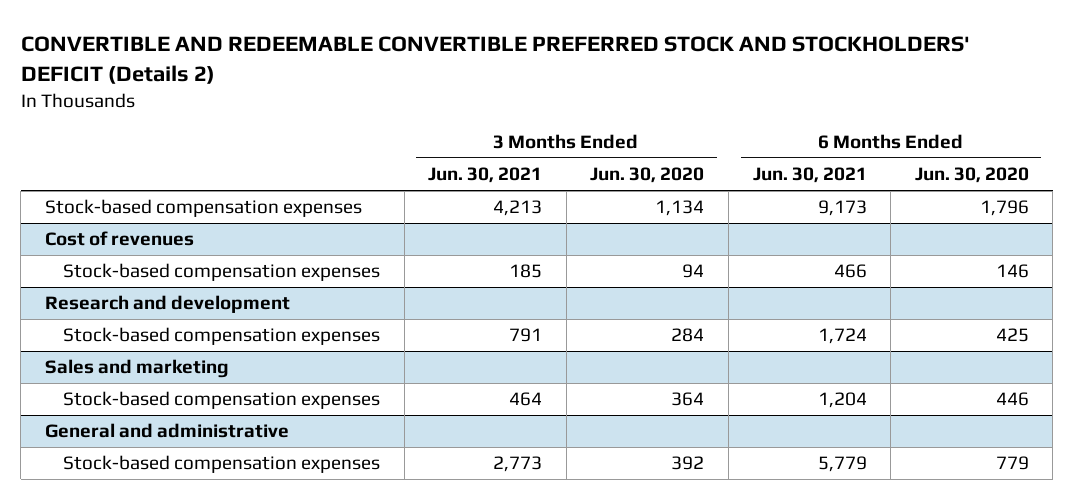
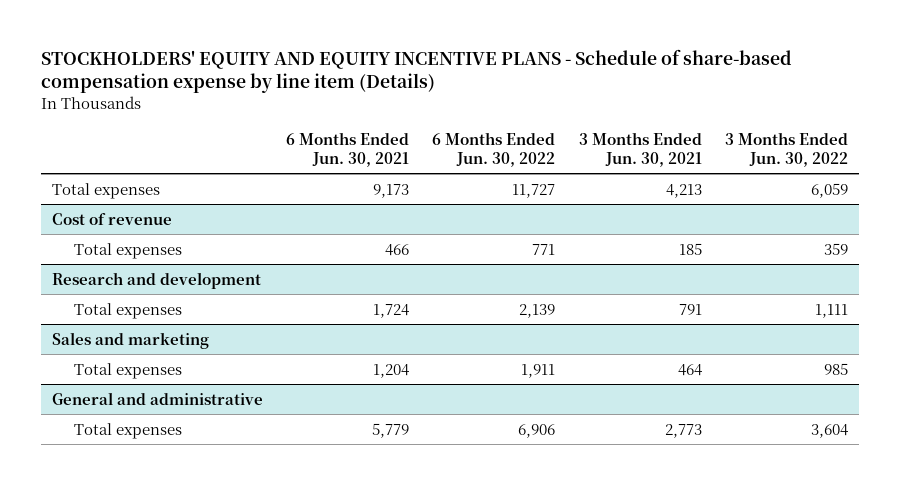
- CONVERTIBLE AND REDEEMABLE CONVERTIBLE PREFERRED STOCK AND STOCKHOLDERS' DEFICIT (Details 2)
+ STOCKHOLDERS' EQUITY AND EQUITY INCENTIVE PLANS - Schedule of share-based compensation expense by line item (Details)
- | 3 Months Ended Jun. 30, 2021 | 3 Months Ended Jun. 30, 2020 | 6 Months Ended Jun. 30, 2021 | 6 Months Ended Jun. 30, 2020
+ | 6 Months Ended Jun. 30, 2021 | 6 Months Ended Jun. 30, 2022 | 3 Months Ended Jun. 30, 2021 | 3 Months Ended Jun. 30, 2022
- Stock-based compensation expenses | 4,213 | 1,134 | 9,173 | 1,796
- Cost of revenues
- Stock-based compensation expenses | 185 | 94 | 466 | 146
+ Total expenses | 9,173 | 11,727 | 4,213 | 6,059
+ Cost of revenue
+ Total expenses | 466 | 771 | 185 | 359
@ Research and development
- Stock-based compensation expenses | 791 | 284 | 1,724 | 425
+ Total expenses | 1,724 | 2,139 | 791 | 1,111
@ Sales and marketing
- Stock-based compensation expenses | 464 | 364 | 1,204 | 446
+ Total expenses | 1,204 | 1,911 | 464 | 985
@ General and administrative
- Stock-based compensation expenses | 2,773 | 392 | 5,779 | 779
+ Total expenses | 5,779 | 6,906 | 2,773 | 3,604

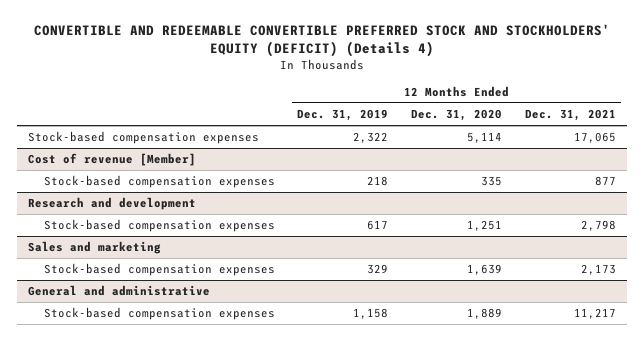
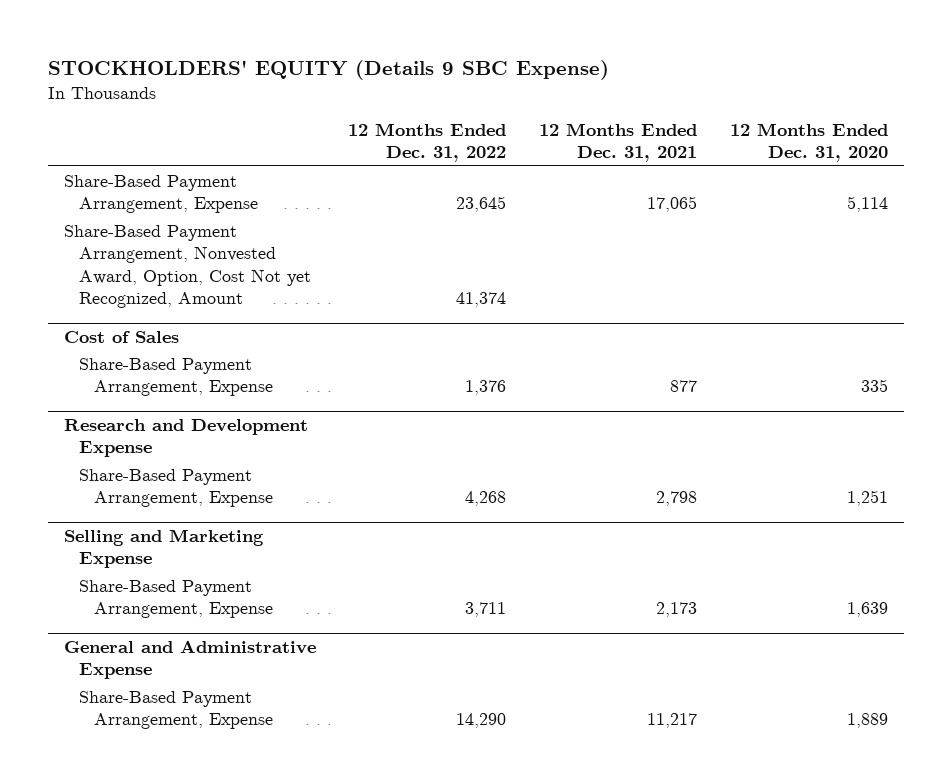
- CONVERTIBLE AND REDEEMABLE CONVERTIBLE PREFERRED STOCK AND STOCKHOLDERS' EQUITY (DEFICIT) (Details 4)
+ STOCKHOLDERS' EQUITY (Details 9 SBC Expense)
- | 12 Months Ended Dec. 31, 2019 | 12 Months Ended Dec. 31, 2020 | 12 Months Ended Dec. 31, 2021
+ | 12 Months Ended Dec. 31, 2022 | 12 Months Ended Dec. 31, 2021 | 12 Months Ended Dec. 31, 2020
- Stock-based compensation expenses | 2,322 | 5,114 | 17,065
- Cost of revenue [Member]
- Stock-based compensation expenses | 218 | 335 | 877
- Research and development
- Stock-based compensation expenses | 617 | 1,251 | 2,798
- Sales and marketing
- Stock-based compensation expenses | 329 | 1,639 | 2,173
- General and administrative
- Stock-based compensation expenses | 1,158 | 1,889 | 11,217
+ Share-Based Payment Arrangement, Expense | 23,645 | 17,065 | 5,114
+ Share-Based Payment Arrangement, Nonvested Award, Option, Cost Not yet Recognized, Amount | 41,374 | |
+ Cost of Sales
+ Share-Based Payment Arrangement, Expense | 1,376 | 877 | 335
+ Research and Development Expense
+ Share-Based Payment Arrangement, Expense | 4,268 | 2,798 | 1,251
+ Selling and Marketing Expense
+ Share-Based Payment Arrangement, Expense | 3,711 | 2,173 | 1,639
+ General and Administrative Expense
+ Share-Based Payment Arrangement, Expense | 14,290 | 11,217 | 1,889

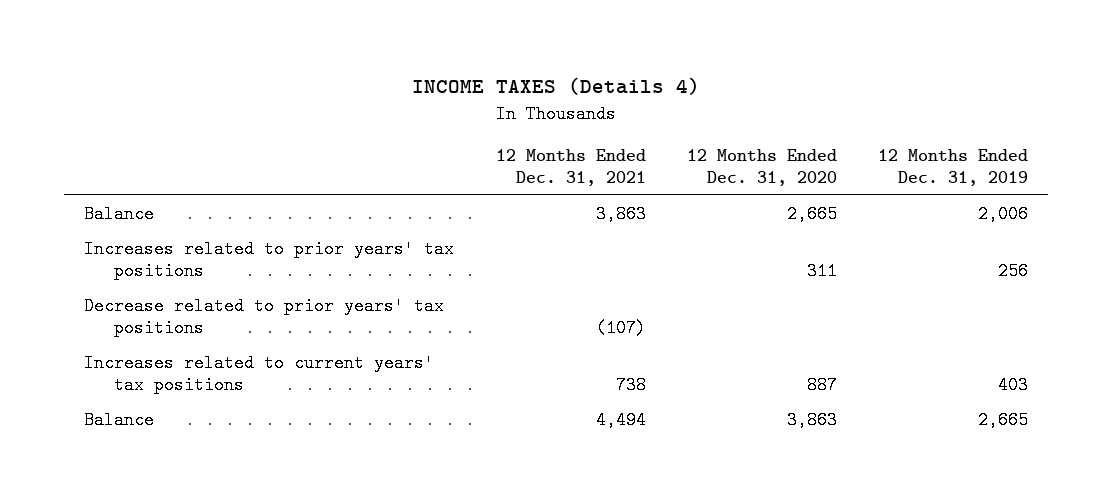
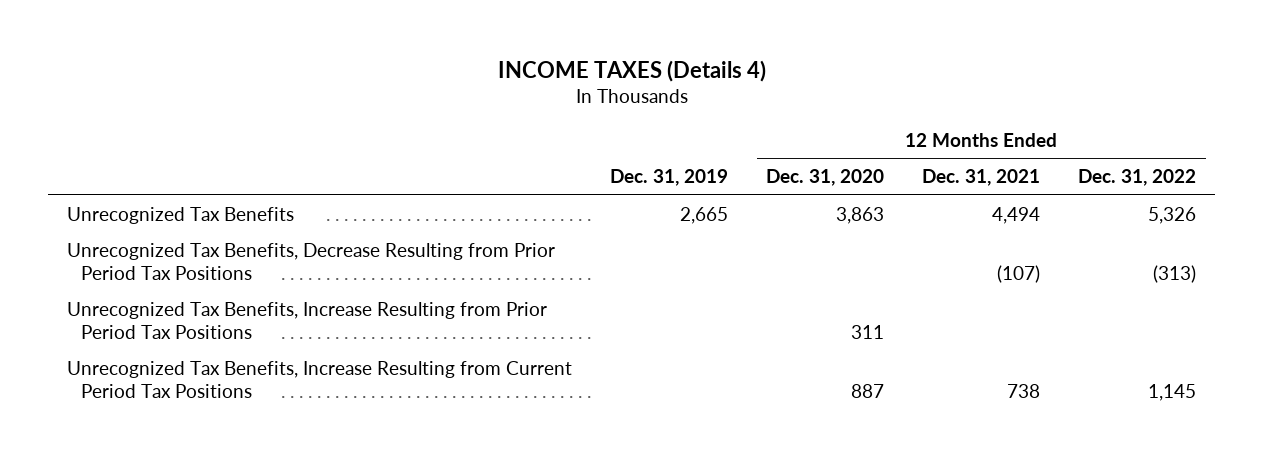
- | 12 Months Ended Dec. 31, 2021 | 12 Months Ended Dec. 31, 2020 | 12 Months Ended Dec. 31, 2019
+ | Dec. 31, 2019 | 12 Months Ended Dec. 31, 2020 | 12 Months Ended Dec. 31, 2021 | 12 Months Ended Dec. 31, 2022
- Balance | 3,863 | 2,665 | 2,006
- Increases related to prior years' tax positions | | 311 | 256
- Decrease related to prior years' tax positions | (107) | |
- Increases related to current years' tax positions | 738 | 887 | 403
- Balance | 4,494 | 3,863 | 2,665
+ Unrecognized Tax Benefits | 2,665 | 3,863 | 4,494 | 5,326
+ Unrecognized Tax Benefits, Decrease Resulting from Prior Period Tax Positions | | | (107) | (313)
+ Unrecognized Tax Benefits, Increase Resulting from Prior Period Tax Positions | | 311 | |
+ Unrecognized Tax Benefits, Increase Resulting from Current Period Tax Positions | | 887 | 738 | 1,145

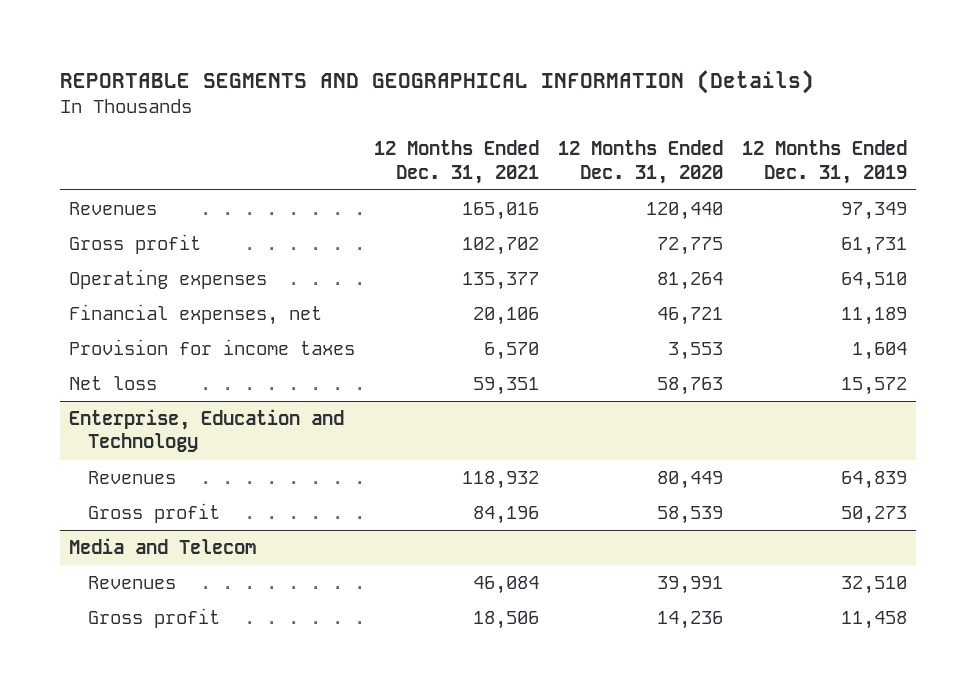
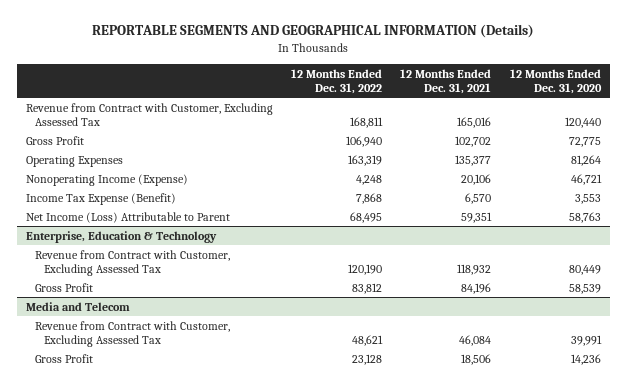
- | 12 Months Ended Dec. 31, 2021 | 12 Months Ended Dec. 31, 2020 | 12 Months Ended Dec. 31, 2019
+ | 12 Months Ended Dec. 31, 2022 | 12 Months Ended Dec. 31, 2021 | 12 Months Ended Dec. 31, 2020
- Revenues | 165,016 | 120,440 | 97,349
- Gross profit | 102,702 | 72,775 | 61,731
- Operating expenses | 135,377 | 81,264 | 64,510
- Financial expenses, net | 20,106 | 46,721 | 11,189
- Provision for income taxes | 6,570 | 3,553 | 1,604
- Net loss | 59,351 | 58,763 | 15,572
- Enterprise, Education and Technology
- Revenues | 118,932 | 80,449 | 64,839
- Gross profit | 84,196 | 58,539 | 50,273
+ Revenue from Contract with Customer, Excluding Assessed Tax | 168,811 | 165,016 | 120,440
+ Gross Profit | 106,940 | 102,702 | 72,775
+ Operating Expenses | 163,319 | 135,377 | 81,264
+ Nonoperating Income (Expense) | 4,248 | 20,106 | 46,721
+ Income Tax Expense (Benefit) | 7,868 | 6,570 | 3,553
+ Net Income (Loss) Attributable to Parent | 68,495 | 59,351 | 58,763
+ Enterprise, Education & Technology
+ Revenue from Contract with Customer, Excluding Assessed Tax | 120,190 | 118,932 | 80,449
+ Gross Profit | 83,812 | 84,196 | 58,539
@ Media and Telecom
- Revenues | 46,084 | 39,991 | 32,510
- Gross profit | 18,506 | 14,236 | 11,458
+ Revenue from Contract with Customer, Excluding Assessed Tax | 48,621 | 46,084 | 39,991
+ Gross Profit | 23,128 | 18,506 | 14,236

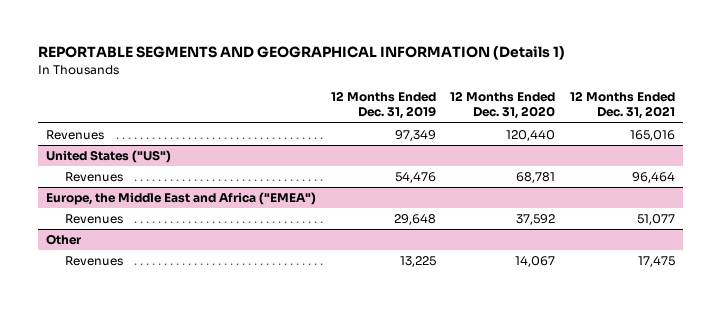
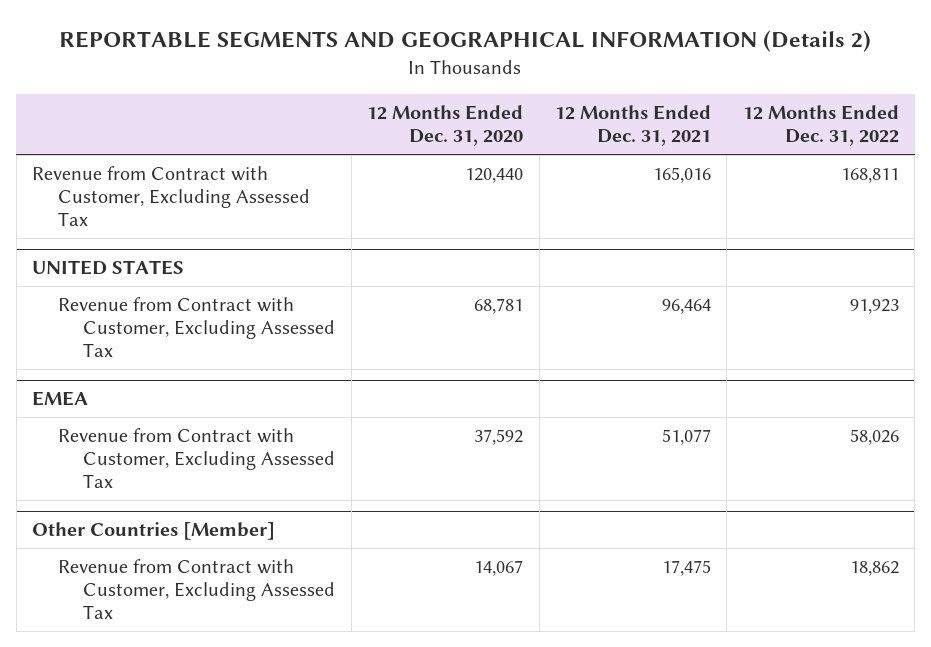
- REPORTABLE SEGMENTS AND GEOGRAPHICAL INFORMATION (Details 1)
+ REPORTABLE SEGMENTS AND GEOGRAPHICAL INFORMATION (Details 2)
- | 12 Months Ended Dec. 31, 2019 | 12 Months Ended Dec. 31, 2020 | 12 Months Ended Dec. 31, 2021
+ | 12 Months Ended Dec. 31, 2020 | 12 Months Ended Dec. 31, 2021 | 12 Months Ended Dec. 31, 2022
- Revenues | 97,349 | 120,440 | 165,016
- United States ("US")
- Revenues | 54,476 | 68,781 | 96,464
- Europe, the Middle East and Africa ("EMEA")
- Revenues | 29,648 | 37,592 | 51,077
- Other
- Revenues | 13,225 | 14,067 | 17,475
+ Revenue from Contract with Customer, Excluding Assessed Tax | 120,440 | 165,016 | 168,811
+ UNITED STATES
+ Revenue from Contract with Customer, Excluding Assessed Tax | 68,781 | 96,464 | 91,923
+ EMEA
+ Revenue from Contract with Customer, Excluding Assessed Tax | 37,592 | 51,077 | 58,026
+ Other Countries [Member]
+ Revenue from Contract with Customer, Excluding Assessed Tax | 14,067 | 17,475 | 18,862

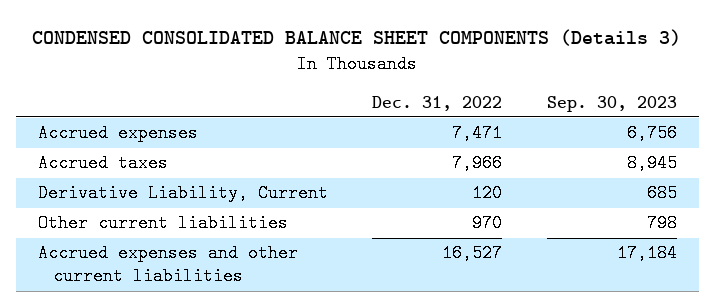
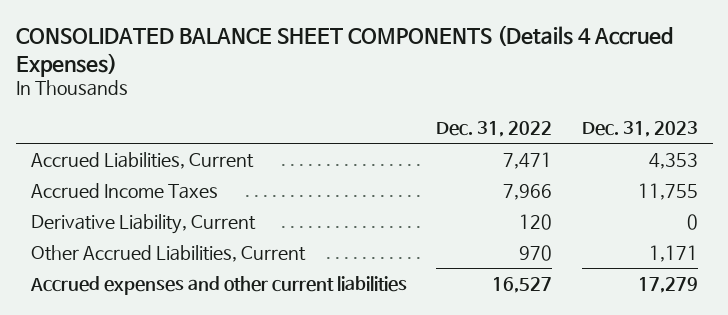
- CONDENSED CONSOLIDATED BALANCE SHEET COMPONENTS (Details 3)
+ CONSOLIDATED BALANCE SHEET COMPONENTS (Details 4 Accrued Expenses)
- | Dec. 31, 2022 | Sep. 30, 2023
+ | Dec. 31, 2022 | Dec. 31, 2023
- Accrued expenses | 7,471 | 6,756
- Accrued taxes | 7,966 | 8,945
+ Accrued Liabilities, Current | 7,471 | 4,353
+ Accrued Income Taxes | 7,966 | 11,755
- Other current liabilities | 970 | 798
+ Other Accrued Liabilities, Current | 970 | 1,171

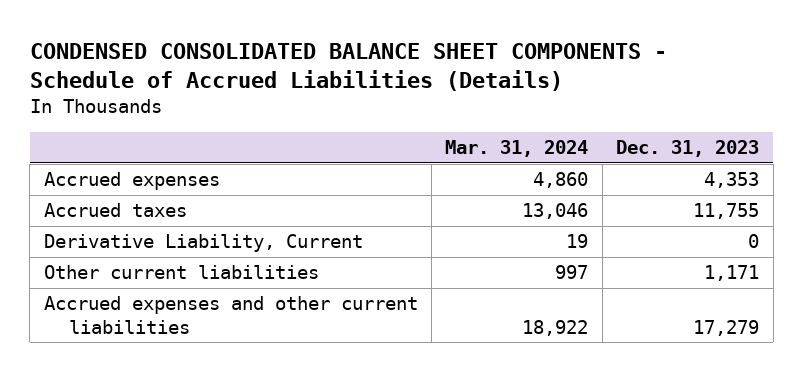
- CONSOLIDATED BALANCE SHEET COMPONENTS (Details 4 Accrued Expenses)
+ CONDENSED CONSOLIDATED BALANCE SHEET COMPONENTS - Schedule of Accrued Liabilities (Details)
- | Dec. 31, 2022 | Dec. 31, 2023
+ | Mar. 31, 2024 | Dec. 31, 2023
- Accrued Liabilities, Current | 7,471 | 4,353
- Accrued Income Taxes | 7,966 | 11,755
+ Accrued expenses | 4,860 | 4,353
+ Accrued taxes | 13,046 | 11,755
- Other Accrued Liabilities, Current | 970 | 1,171
+ Other current liabilities | 997 | 1,171

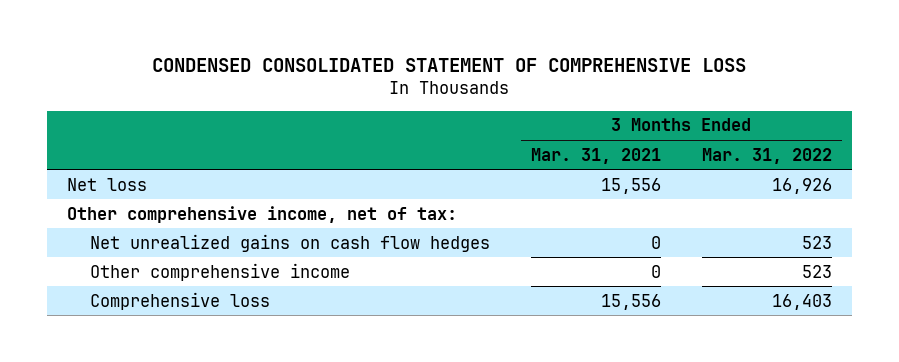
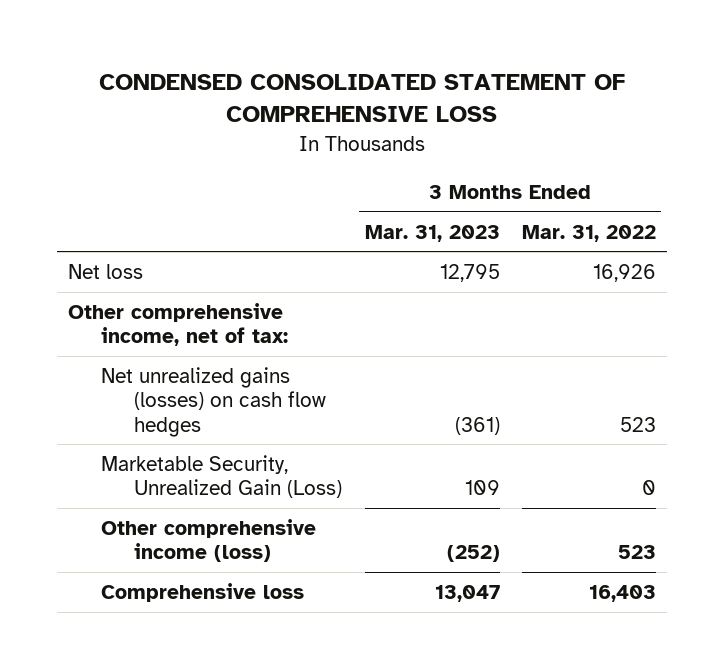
- | 3 Months Ended Mar. 31, 2021 | 3 Months Ended Mar. 31, 2022
+ | 3 Months Ended Mar. 31, 2023 | 3 Months Ended Mar. 31, 2022
- Net unrealized gains on cash flow hedges | 0 | 523
- Other comprehensive income | 0 | 523
+ Net unrealized gains (losses) on cash flow hedges | (361) | 523
+ Marketable Security, Unrealized Gain (Loss) | 109 | 0
+ Other comprehensive income (loss) | (252) | 523

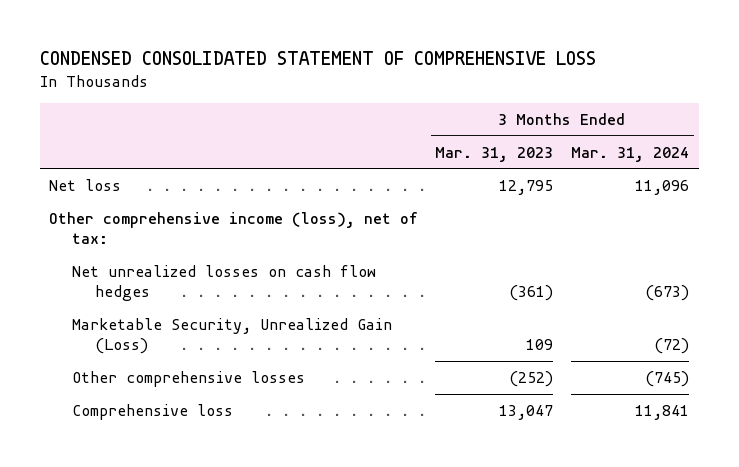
- | 3 Months Ended Mar. 31, 2023 | 3 Months Ended Mar. 31, 2022
+ | 3 Months Ended Mar. 31, 2023 | 3 Months Ended Mar. 31, 2024
- Other comprehensive income, net of tax:
- Net unrealized gains (losses) on cash flow hedges | (361) | 523
+ Other comprehensive income (loss), net of tax:
+ Net unrealized losses on cash flow hedges | (361) | (673)
- Other comprehensive income (loss) | (252) | 523
+ Other comprehensive losses | (252) | (745)

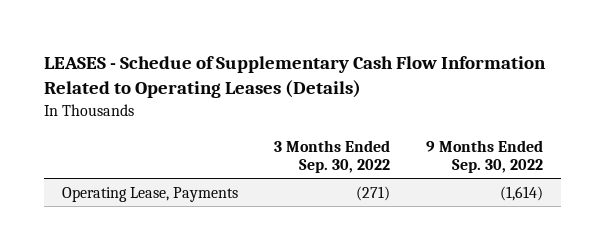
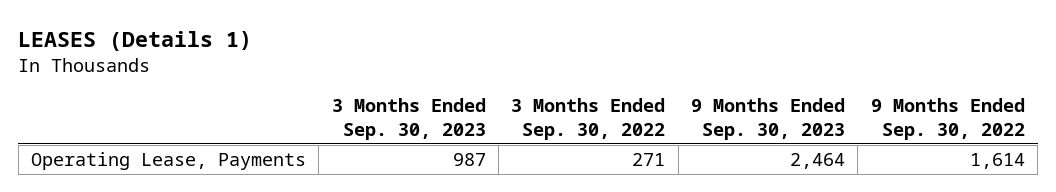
- LEASES - Schedue of Supplementary Cash Flow Information Related to Operating Leases (Details)
+ LEASES (Details 1)
- | 3 Months Ended Sep. 30, 2022 | 9 Months Ended Sep. 30, 2022
+ | 3 Months Ended Sep. 30, 2023 | 3 Months Ended Sep. 30, 2022 | 9 Months Ended Sep. 30, 2023 | 9 Months Ended Sep. 30, 2022
- Operating Lease, Payments | (271) | (1,614)
+ Operating Lease, Payments | 987 | 271 | 2,464 | 1,614

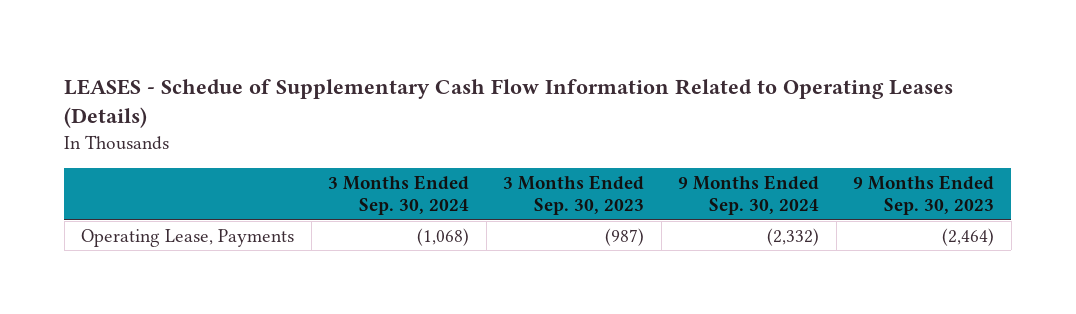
- LEASES (Details 1)
+ LEASES - Schedue of Supplementary Cash Flow Information Related to Operating Leases (Details)
- | 3 Months Ended Sep. 30, 2023 | 3 Months Ended Sep. 30, 2022 | 9 Months Ended Sep. 30, 2023 | 9 Months Ended Sep. 30, 2022
+ | 3 Months Ended Sep. 30, 2024 | 3 Months Ended Sep. 30, 2023 | 9 Months Ended Sep. 30, 2024 | 9 Months Ended Sep. 30, 2023
- Operating Lease, Payments | 987 | 271 | 2,464 | 1,614
+ Operating Lease, Payments | (1,068) | (987) | (2,332) | (2,464)

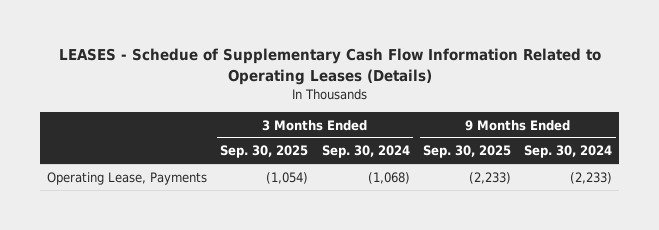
- | 3 Months Ended Sep. 30, 2024 | 3 Months Ended Sep. 30, 2023 | 9 Months Ended Sep. 30, 2024 | 9 Months Ended Sep. 30, 2023
+ | 3 Months Ended Sep. 30, 2025 | 3 Months Ended Sep. 30, 2024 | 9 Months Ended Sep. 30, 2025 | 9 Months Ended Sep. 30, 2024
- Operating Lease, Payments | (1,068) | (987) | (2,332) | (2,464)
+ Operating Lease, Payments | (1,054) | (1,068) | (2,233) | (2,233)

